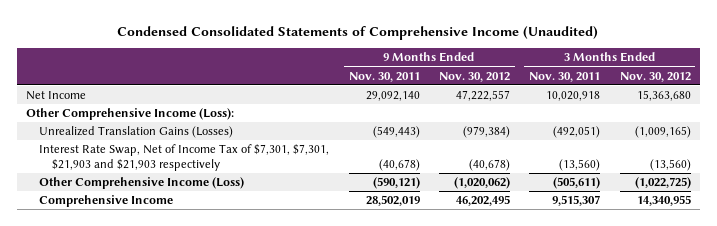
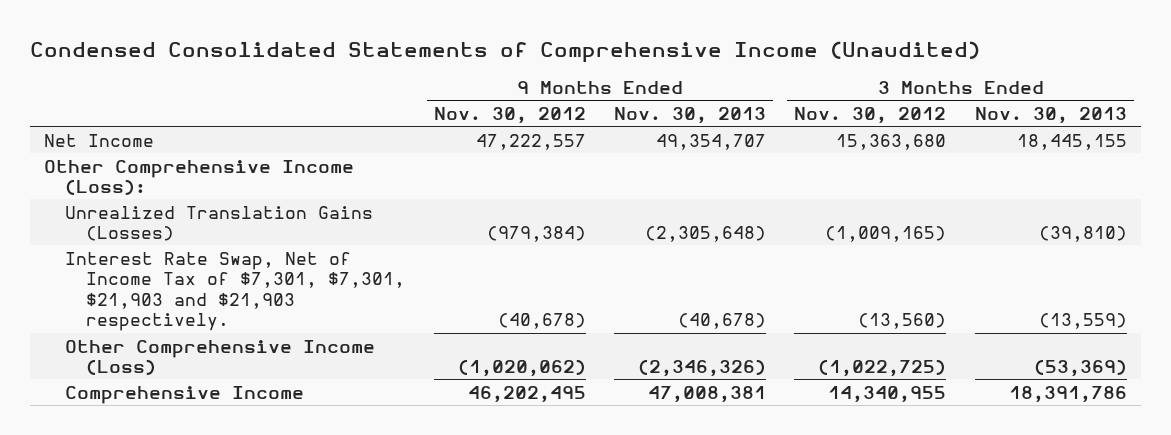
- | 9 Months Ended Nov. 30, 2011 | 9 Months Ended Nov. 30, 2012 | 3 Months Ended Nov. 30, 2011 | 3 Months Ended Nov. 30, 2012
+ | 9 Months Ended Nov. 30, 2012 | 9 Months Ended Nov. 30, 2013 | 3 Months Ended Nov. 30, 2012 | 3 Months Ended Nov. 30, 2013
- Interest Rate Swap, Net of Income Tax of $7,301, $7,301, $21,903 and $21,903 respectively | (40,678) | (40,678) | (13,560) | (13,560)
+ Interest Rate Swap, Net of Income Tax of $7,301, $7,301, $21,903 and $21,903 respectively. | (40,678) | (40,678) | (13,560) | (13,559)

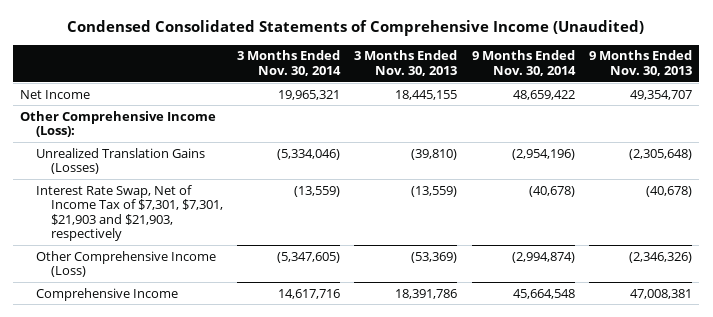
- | 9 Months Ended Nov. 30, 2012 | 9 Months Ended Nov. 30, 2013 | 3 Months Ended Nov. 30, 2012 | 3 Months Ended Nov. 30, 2013
+ | 3 Months Ended Nov. 30, 2014 | 3 Months Ended Nov. 30, 2013 | 9 Months Ended Nov. 30, 2014 | 9 Months Ended Nov. 30, 2013
- Interest Rate Swap, Net of Income Tax of $7,301, $7,301, $21,903 and $21,903 respectively. | (40,678) | (40,678) | (13,560) | (13,559)
+ Interest Rate Swap, Net of Income Tax of $7,301, $7,301, $21,903 and $21,903, respectively | (13,559) | (13,559) | (40,678) | (40,678)

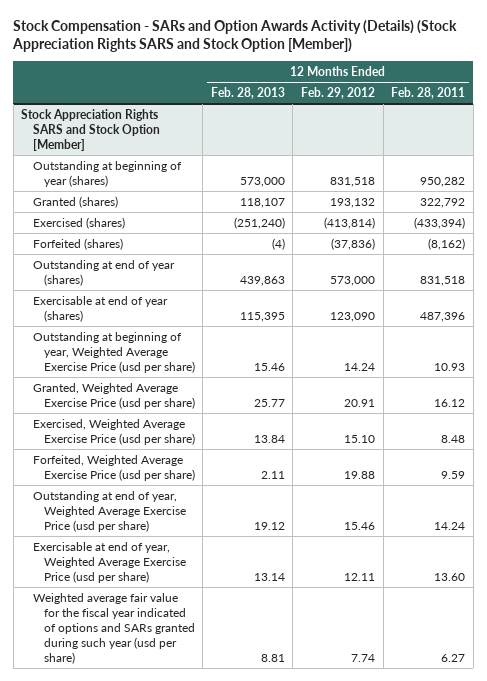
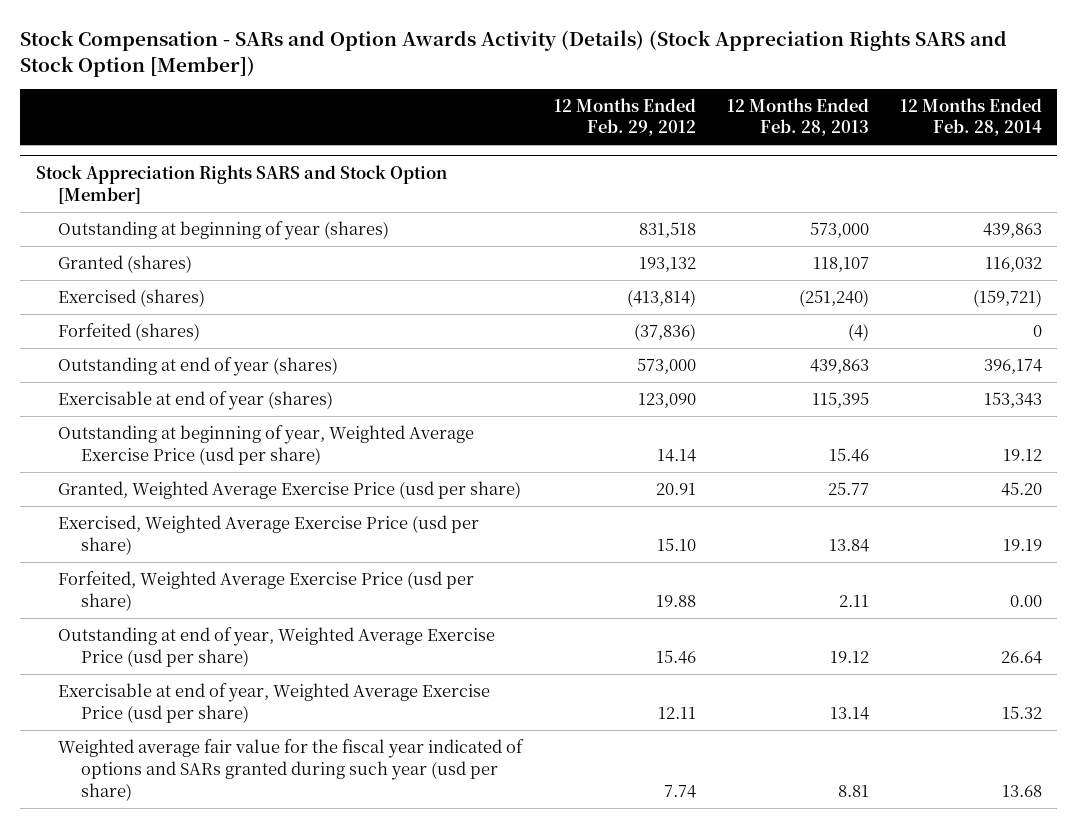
- | 12 Months Ended Feb. 28, 2013 | 12 Months Ended Feb. 29, 2012 | 12 Months Ended Feb. 28, 2011
+ | 12 Months Ended Feb. 29, 2012 | 12 Months Ended Feb. 28, 2013 | 12 Months Ended Feb. 28, 2014
@ Stock Appreciation Rights SARS and Stock Option [Member]
- Outstanding at beginning of year, Weighted Average Exercise Price (usd per share) | 15.46 | 14.24 | 10.93
+ Outstanding at beginning of year, Weighted Average Exercise Price (usd per share) | 14.14 | 15.46 | 19.12

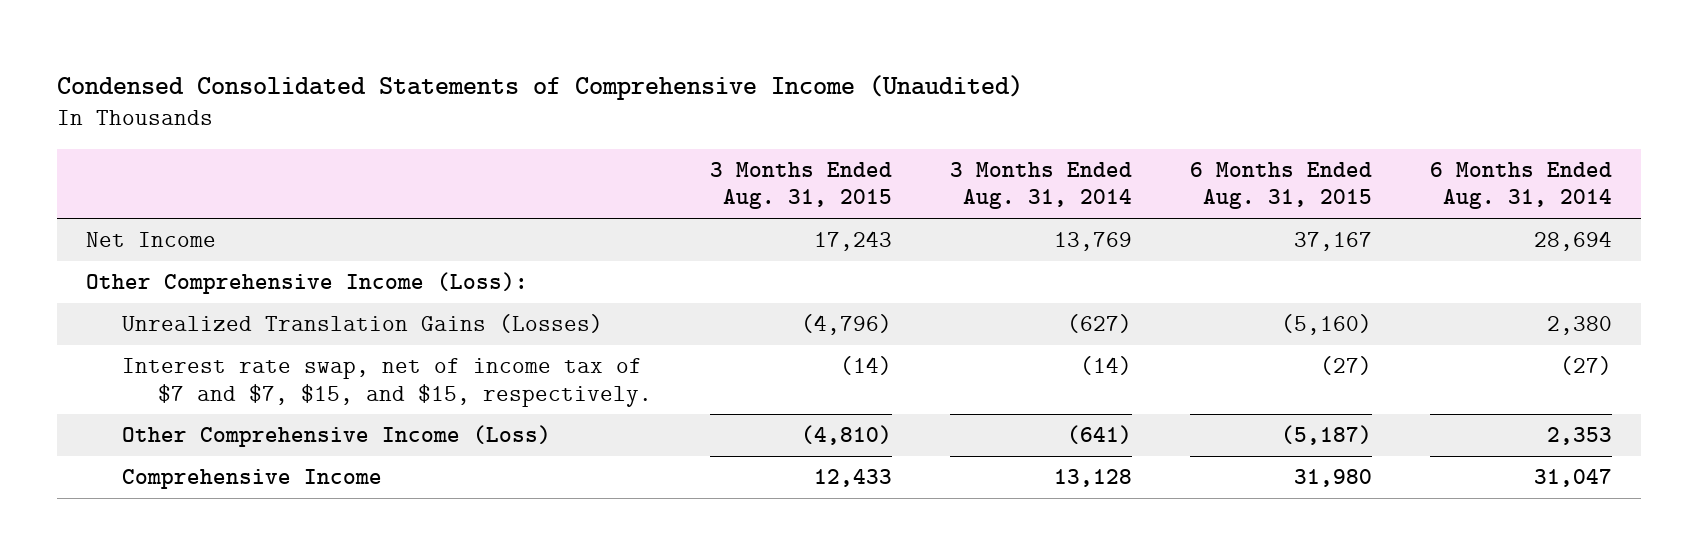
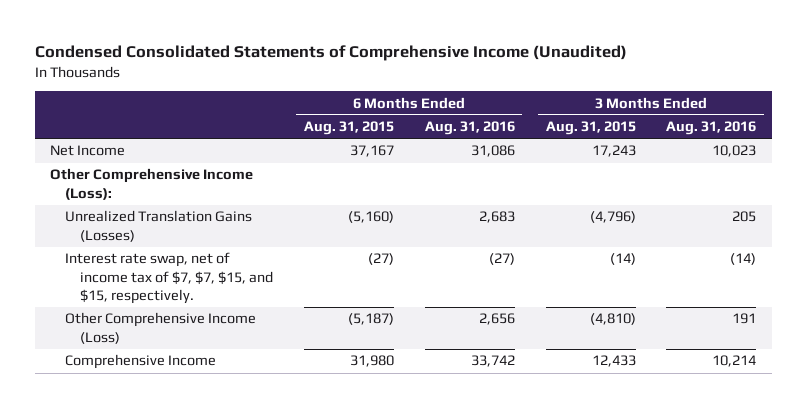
- | 3 Months Ended Aug. 31, 2015 | 3 Months Ended Aug. 31, 2014 | 6 Months Ended Aug. 31, 2015 | 6 Months Ended Aug. 31, 2014
+ | 6 Months Ended Aug. 31, 2015 | 6 Months Ended Aug. 31, 2016 | 3 Months Ended Aug. 31, 2015 | 3 Months Ended Aug. 31, 2016
- Interest rate swap, net of income tax of $7 and $7, $15, and $15, respectively. | (14) | (14) | (27) | (27)
+ Interest rate swap, net of income tax of $7, $7, $15, and $15, respectively. | (27) | (27) | (14) | (14)

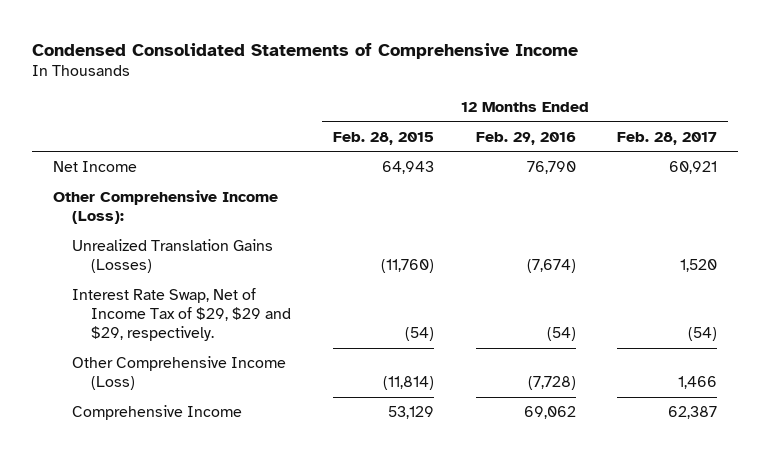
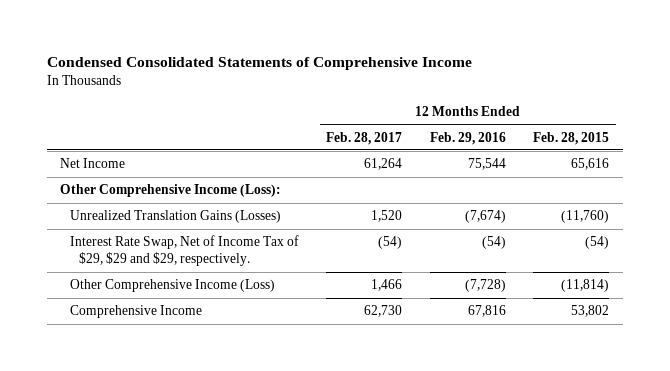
- | 12 Months Ended Feb. 28, 2015 | 12 Months Ended Feb. 29, 2016 | 12 Months Ended Feb. 28, 2017
+ | 12 Months Ended Feb. 28, 2017 | 12 Months Ended Feb. 29, 2016 | 12 Months Ended Feb. 28, 2015
- Net Income | 64,943 | 76,790 | 60,921
+ Net Income | 61,264 | 75,544 | 65,616
- Comprehensive Income | 53,129 | 69,062 | 62,387
+ Comprehensive Income | 62,730 | 67,816 | 53,802

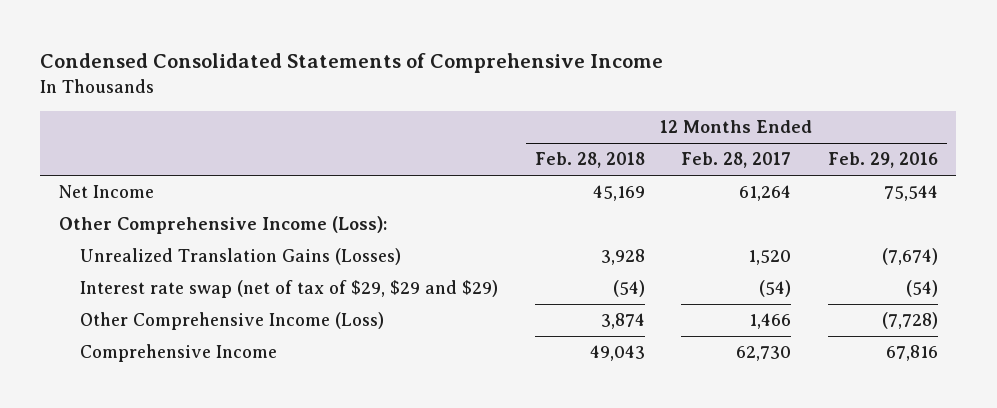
- | 12 Months Ended Feb. 28, 2017 | 12 Months Ended Feb. 29, 2016 | 12 Months Ended Feb. 28, 2015
+ | 12 Months Ended Feb. 28, 2018 | 12 Months Ended Feb. 28, 2017 | 12 Months Ended Feb. 29, 2016
- Interest Rate Swap, Net of Income Tax of $29, $29 and $29, respectively. | (54) | (54) | (54)
+ Interest rate swap (net of tax of $29, $29 and $29) | (54) | (54) | (54)

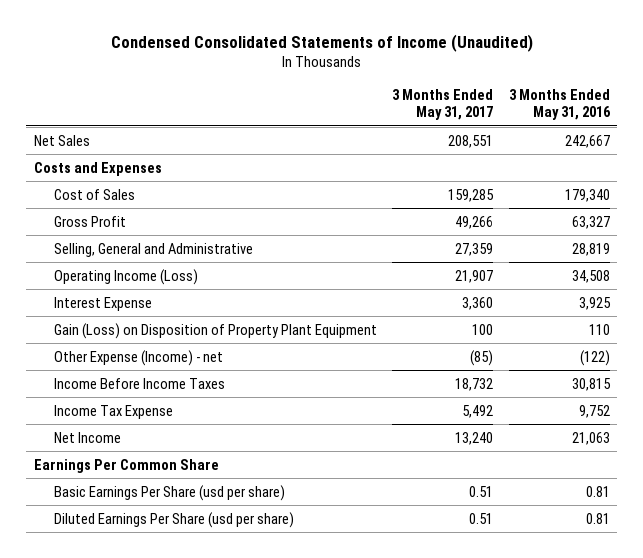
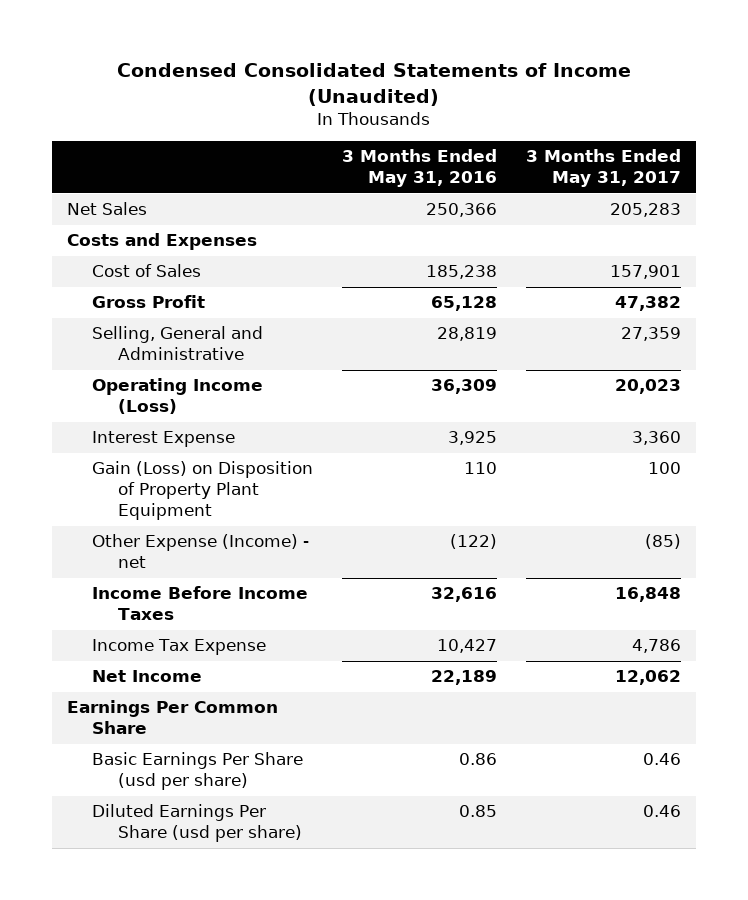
- | 3 Months Ended May 31, 2017 | 3 Months Ended May 31, 2016
+ | 3 Months Ended May 31, 2016 | 3 Months Ended May 31, 2017
- Net Sales | 208,551 | 242,667
+ Net Sales | 250,366 | 205,283
- Cost of Sales | 159,285 | 179,340
- Gross Profit | 49,266 | 63,327
+ Cost of Sales | 185,238 | 157,901
+ Gross Profit | 65,128 | 47,382
- Operating Income (Loss) | 21,907 | 34,508
+ Operating Income (Loss) | 36,309 | 20,023
- Income Before Income Taxes | 18,732 | 30,815
- Income Tax Expense | 5,492 | 9,752
- Net Income | 13,240 | 21,063
+ Income Before Income Taxes | 32,616 | 16,848
+ Income Tax Expense | 10,427 | 4,786
+ Net Income | 22,189 | 12,062
- Basic Earnings Per Share (usd per share) | 0.51 | 0.81
- Diluted Earnings Per Share (usd per share) | 0.51 | 0.81
+ Basic Earnings Per Share (usd per share) | 0.86 | 0.46
+ Diluted Earnings Per Share (usd per share) | 0.85 | 0.46

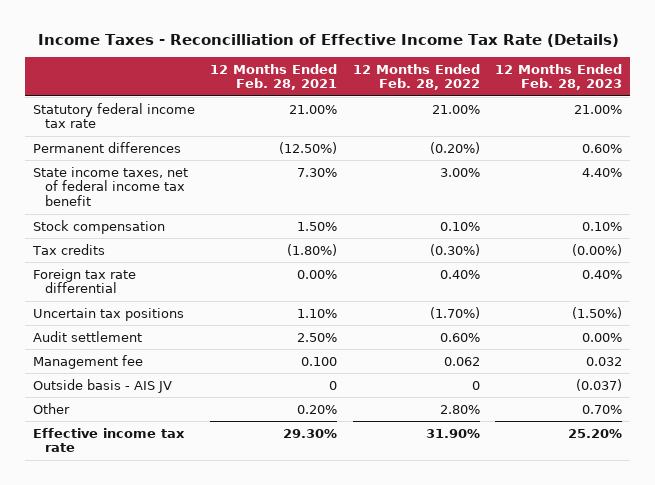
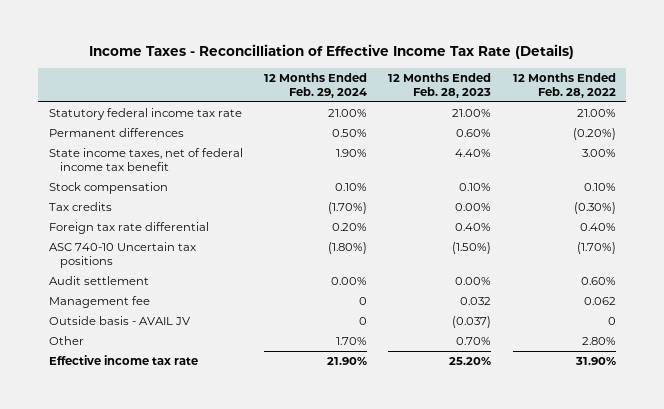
- | 12 Months Ended Feb. 28, 2021 | 12 Months Ended Feb. 28, 2022 | 12 Months Ended Feb. 28, 2023
+ | 12 Months Ended Feb. 29, 2024 | 12 Months Ended Feb. 28, 2023 | 12 Months Ended Feb. 28, 2022
- Tax credits | (1.80%) | (0.30%) | (0.00%)
+ Tax credits | (1.70%) | 0.00% | (0.30%)
- Uncertain tax positions | 1.10% | (1.70%) | (1.50%)
+ ASC 740-10 Uncertain tax positions | (1.80%) | (1.50%) | (1.70%)
- Outside basis - AIS JV | 0 | 0 | (0.037)
+ Outside basis - AVAIL JV | 0 | (0.037) | 0

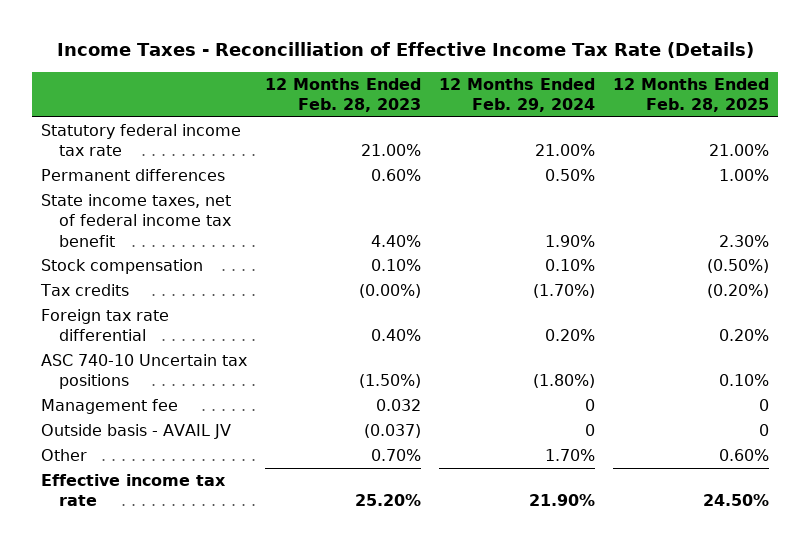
- | 12 Months Ended Feb. 29, 2024 | 12 Months Ended Feb. 28, 2023 | 12 Months Ended Feb. 28, 2022
+ | 12 Months Ended Feb. 28, 2023 | 12 Months Ended Feb. 29, 2024 | 12 Months Ended Feb. 28, 2025
- Tax credits | (1.70%) | 0.00% | (0.30%)
+ Tax credits | (0.00%) | (1.70%) | (0.20%)
- Audit settlement | 0.00% | 0.00% | 0.60%

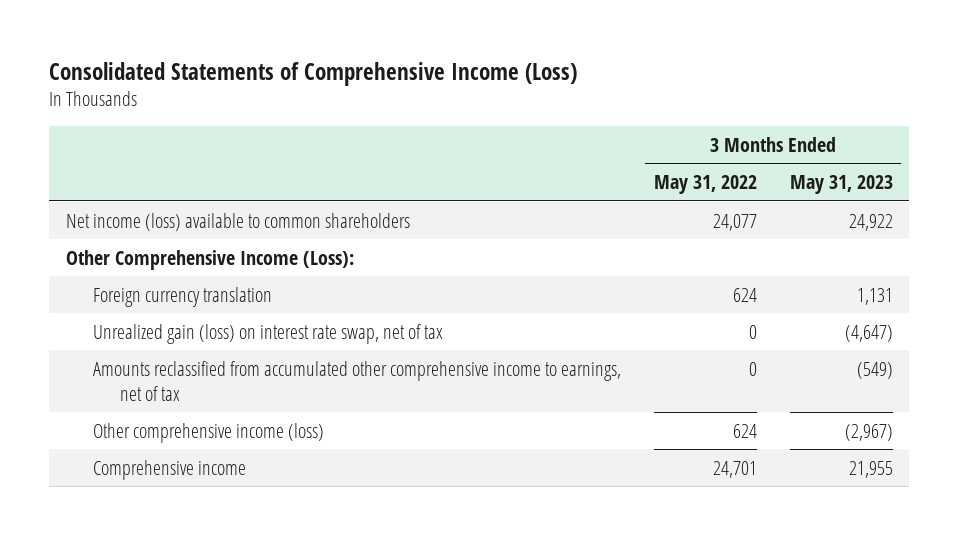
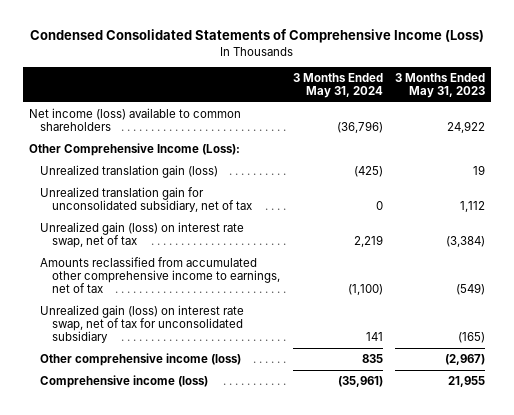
- Consolidated Statements of Comprehensive Income (Loss)
+ Condensed Consolidated Statements of Comprehensive Income (Loss)
- | 3 Months Ended May 31, 2022 | 3 Months Ended May 31, 2023
+ | 3 Months Ended May 31, 2024 | 3 Months Ended May 31, 2023
- Foreign currency translation | 624 | 1,131
- Unrealized gain (loss) on interest rate swap, net of tax | 0 | (4,647)
+ Unrealized translation gain (loss) | (425) | 19
+ Unrealized translation gain for unconsolidated subsidiary, net of tax | 0 | 1,112
+ Unrealized gain (loss) on interest rate swap, net of tax | 2,219 | (3,384)
+ Unrealized gain (loss) on interest rate swap, net of tax for unconsolidated subsidiary | 141 | (165)
- Comprehensive income | 24,701 | 21,955
+ Comprehensive income (loss) | (35,961) | 21,955

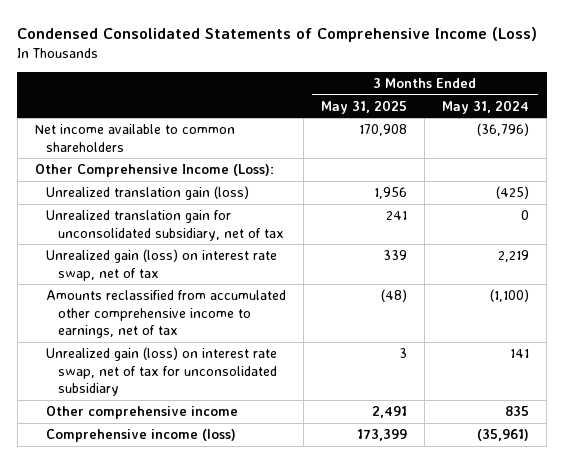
- | 3 Months Ended May 31, 2024 | 3 Months Ended May 31, 2023
+ | 3 Months Ended May 31, 2025 | 3 Months Ended May 31, 2024
- Net income (loss) available to common shareholders | (36,796) | 24,922
+ Net income available to common shareholders | 170,908 | (36,796)
- Other comprehensive income (loss) | 835 | (2,967)
+ Other comprehensive income | 2,491 | 835

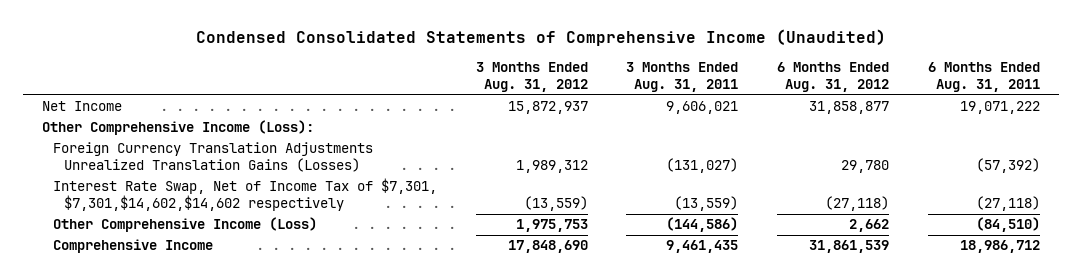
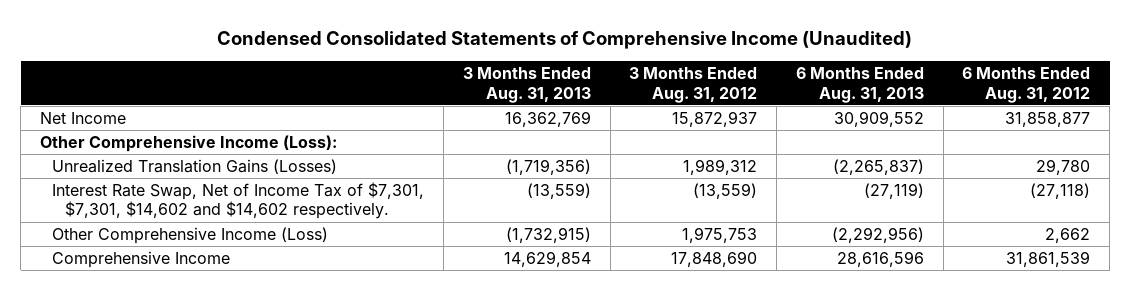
- | 3 Months Ended Aug. 31, 2012 | 3 Months Ended Aug. 31, 2011 | 6 Months Ended Aug. 31, 2012 | 6 Months Ended Aug. 31, 2011
+ | 3 Months Ended Aug. 31, 2013 | 3 Months Ended Aug. 31, 2012 | 6 Months Ended Aug. 31, 2013 | 6 Months Ended Aug. 31, 2012
- Foreign Currency Translation Adjustments Unrealized Translation Gains (Losses) | 1,989,312 | (131,027) | 29,780 | (57,392)
- Interest Rate Swap, Net of Income Tax of $7,301, $7,301,$14,602,$14,602 respectively | (13,559) | (13,559) | (27,118) | (27,118)
+ Unrealized Translation Gains (Losses) | (1,719,356) | 1,989,312 | (2,265,837) | 29,780
+ Interest Rate Swap, Net of Income Tax of $7,301, $7,301, $14,602 and $14,602 respectively. | (13,559) | (13,559) | (27,119) | (27,118)

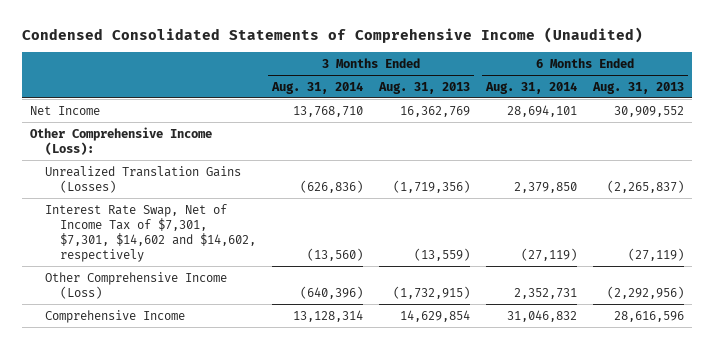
- | 3 Months Ended Aug. 31, 2013 | 3 Months Ended Aug. 31, 2012 | 6 Months Ended Aug. 31, 2013 | 6 Months Ended Aug. 31, 2012
+ | 3 Months Ended Aug. 31, 2014 | 3 Months Ended Aug. 31, 2013 | 6 Months Ended Aug. 31, 2014 | 6 Months Ended Aug. 31, 2013
- Interest Rate Swap, Net of Income Tax of $7,301, $7,301, $14,602 and $14,602 respectively. | (13,559) | (13,559) | (27,119) | (27,118)
+ Interest Rate Swap, Net of Income Tax of $7,301, $7,301, $14,602 and $14,602, respectively | (13,560) | (13,559) | (27,119) | (27,119)

